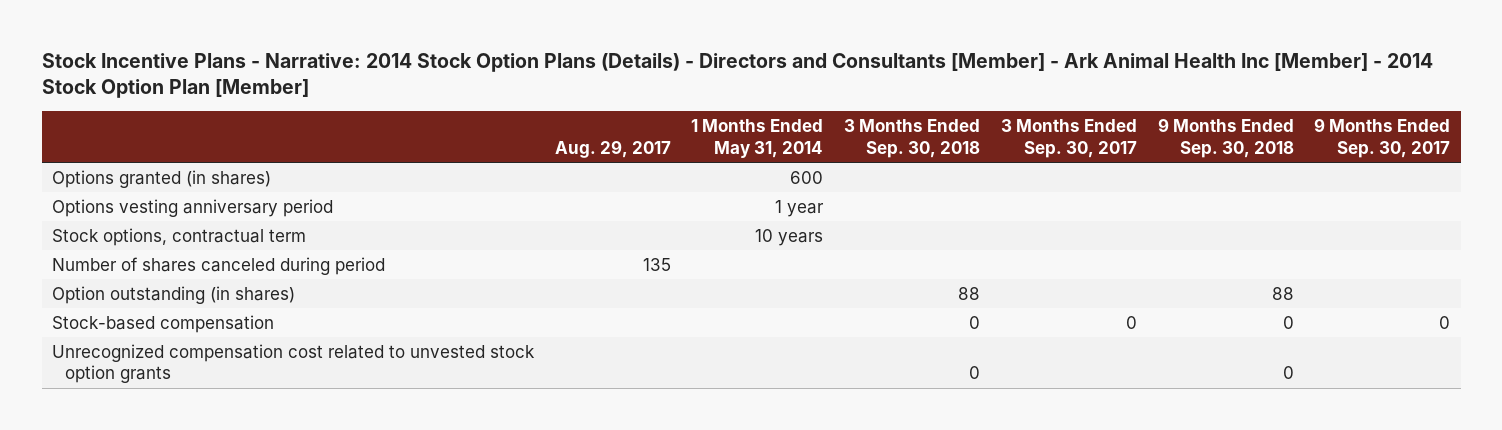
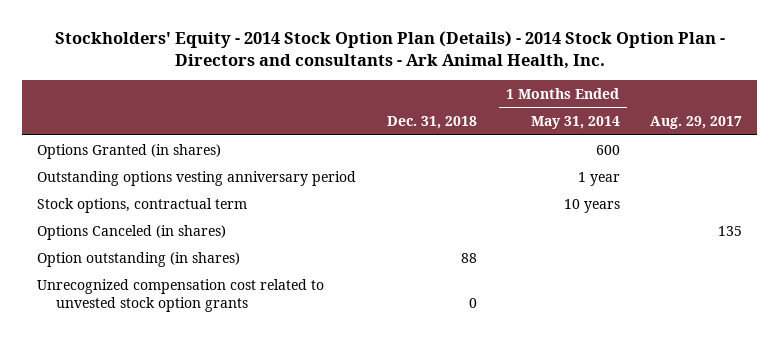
- Stock Incentive Plans - Narrative: 2014 Stock Option Plans (Details) - Directors and Consultants [Member] - Ark Animal Health Inc [Member] - 2014 Stock Option Plan [Member]
+ Stockholders' Equity - 2014 Stock Option Plan (Details) - 2014 Stock Option Plan - Directors and consultants - Ark Animal Health, Inc.
- | Aug. 29, 2017 | 1 Months Ended May 31, 2014 | 3 Months Ended Sep. 30, 2018 | 3 Months Ended Sep. 30, 2017 | 9 Months Ended Sep. 30, 2018 | 9 Months Ended Sep. 30, 2017
+ | Dec. 31, 2018 | 1 Months Ended May 31, 2014 | Aug. 29, 2017
- Options granted (in shares) | | 600 | | | |
- Options vesting anniversary period | | 1 year | | | |
+ Options Granted (in shares) | | 600 |
+ Outstanding options vesting anniversary period | | 1 year |
- Number of shares canceled during period | 135 | | | | |
+ Options Canceled (in shares) | | | 135
- Stock-based compensation | | | 0 | 0 | 0 | 0

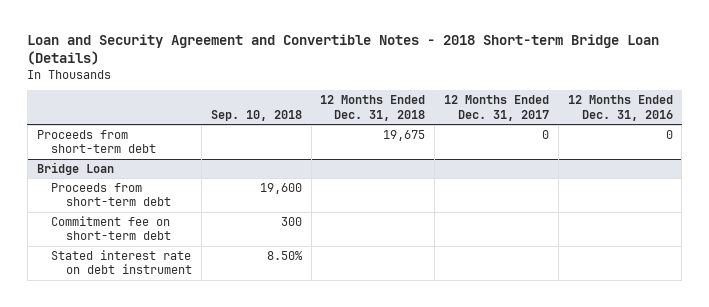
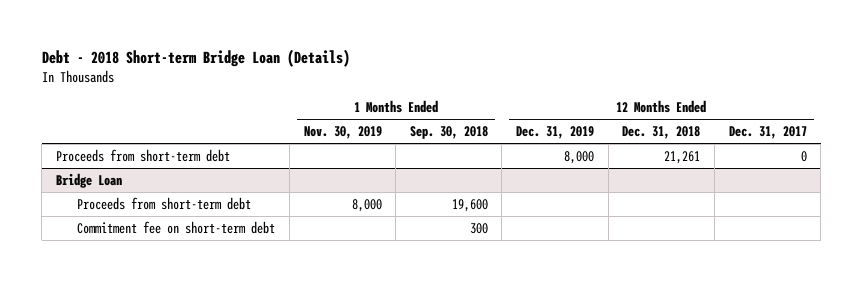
- Loan and Security Agreement and Convertible Notes - 2018 Short-term Bridge Loan (Details)
+ Debt - 2018 Short-term Bridge Loan (Details)
- | Sep. 10, 2018 | 12 Months Ended Dec. 31, 2018 | 12 Months Ended Dec. 31, 2017 | 12 Months Ended Dec. 31, 2016
+ | 1 Months Ended Nov. 30, 2019 | 1 Months Ended Sep. 30, 2018 | 12 Months Ended Dec. 31, 2019 | 12 Months Ended Dec. 31, 2018 | 12 Months Ended Dec. 31, 2017
- Proceeds from short-term debt | | 19,675 | 0 | 0
+ Proceeds from short-term debt | | | 8,000 | 21,261 | 0
@ Bridge Loan
- Stated interest rate on debt instrument | 8.50% | | |

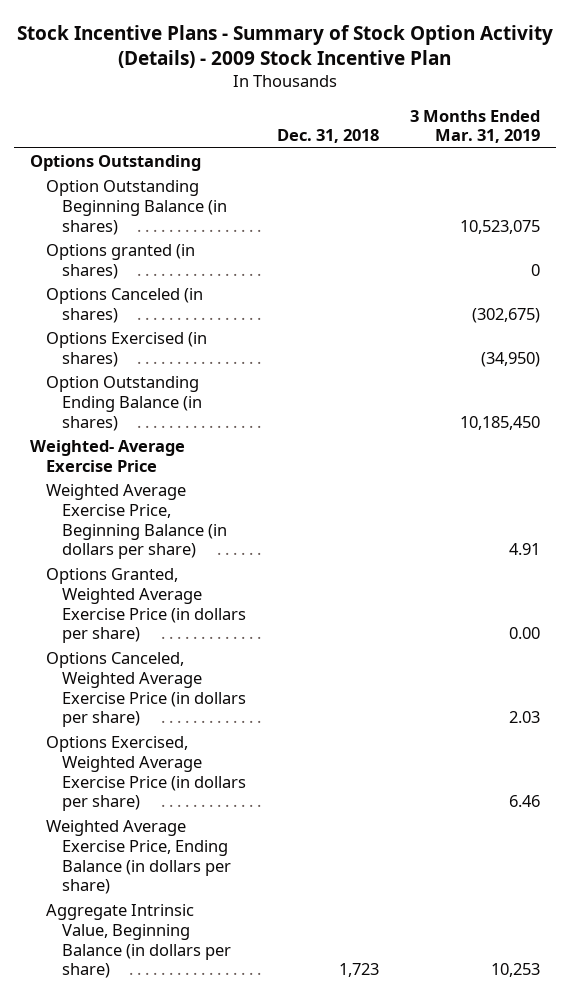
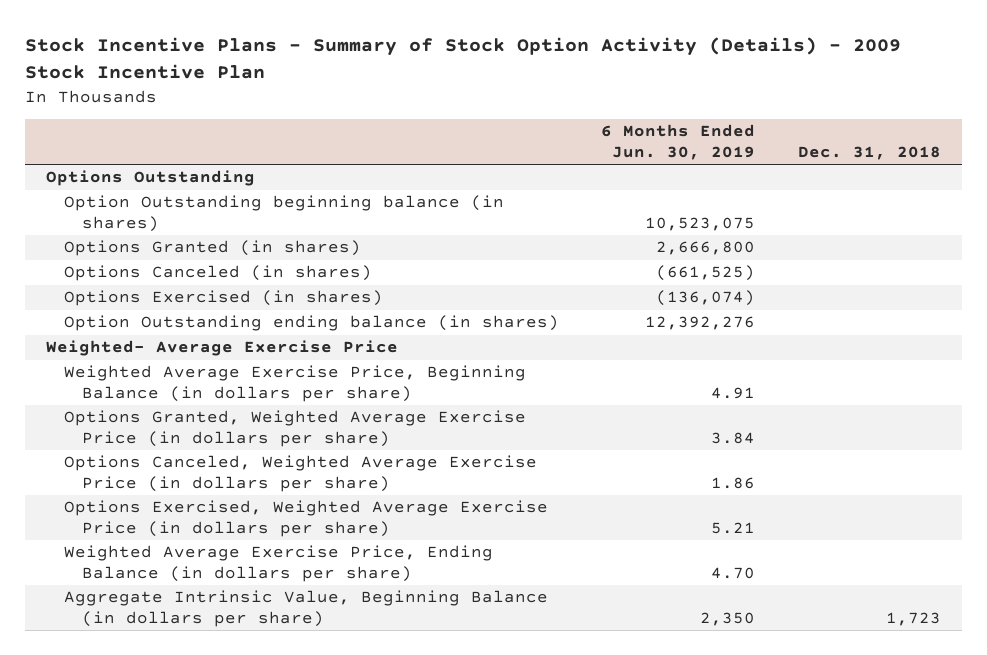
- | Dec. 31, 2018 | 3 Months Ended Mar. 31, 2019
+ | 6 Months Ended Jun. 30, 2019 | Dec. 31, 2018
- Option Outstanding Beginning Balance (in shares) | | 10,523,075
- Options granted (in shares) | | 0
+ Option Outstanding beginning balance (in shares) | 10,523,075 |
+ Options Granted (in shares) | 2,666,800 |
- Option Outstanding Ending Balance (in shares) | | 10,185,450
+ Option Outstanding ending balance (in shares) | 12,392,276 |

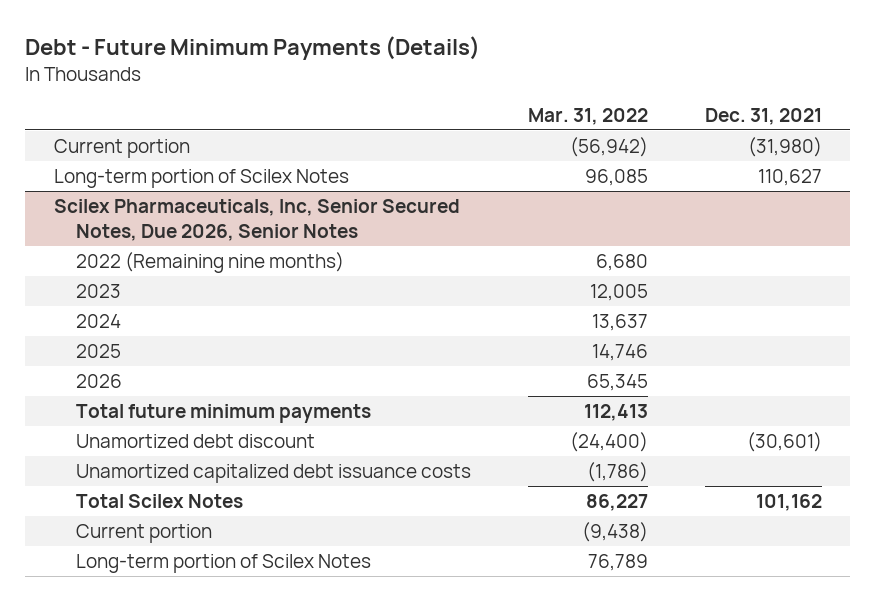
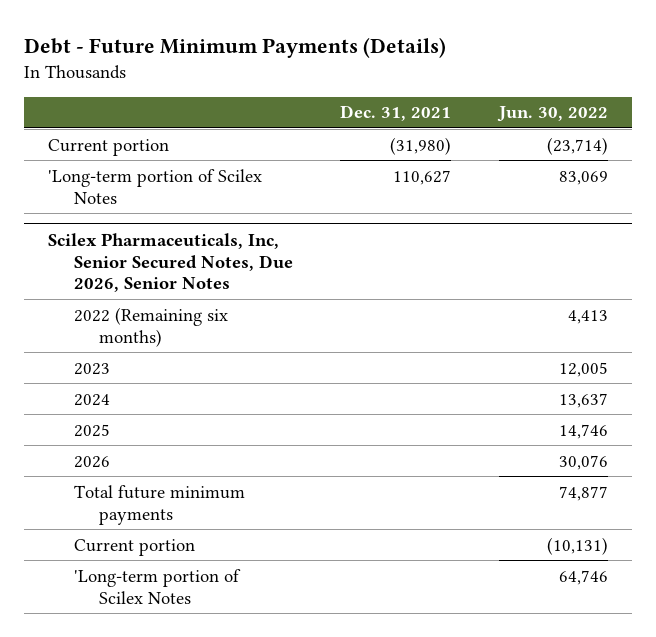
- | Mar. 31, 2022 | Dec. 31, 2021
+ | Dec. 31, 2021 | Jun. 30, 2022
- Long-term portion of Scilex Notes | 96,085 | 110,627
+ 'Long-term portion of Scilex Notes | 110,627 | 83,069
@ Scilex Pharmaceuticals, Inc, Senior Secured Notes, Due 2026, Senior Notes
- 2022 (Remaining nine months) | 6,680 |
+ 2022 (Remaining six months) | | 4,413
- Unamortized debt discount | (24,400) | (30,601)
- Unamortized capitalized debt issuance costs | (1,786) |
- Total Scilex Notes | 86,227 | 101,162
- Long-term portion of Scilex Notes | 76,789 |
+ 'Long-term portion of Scilex Notes | | 64,746

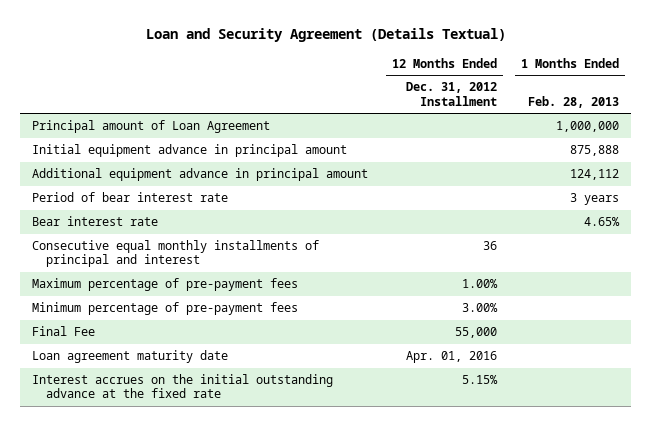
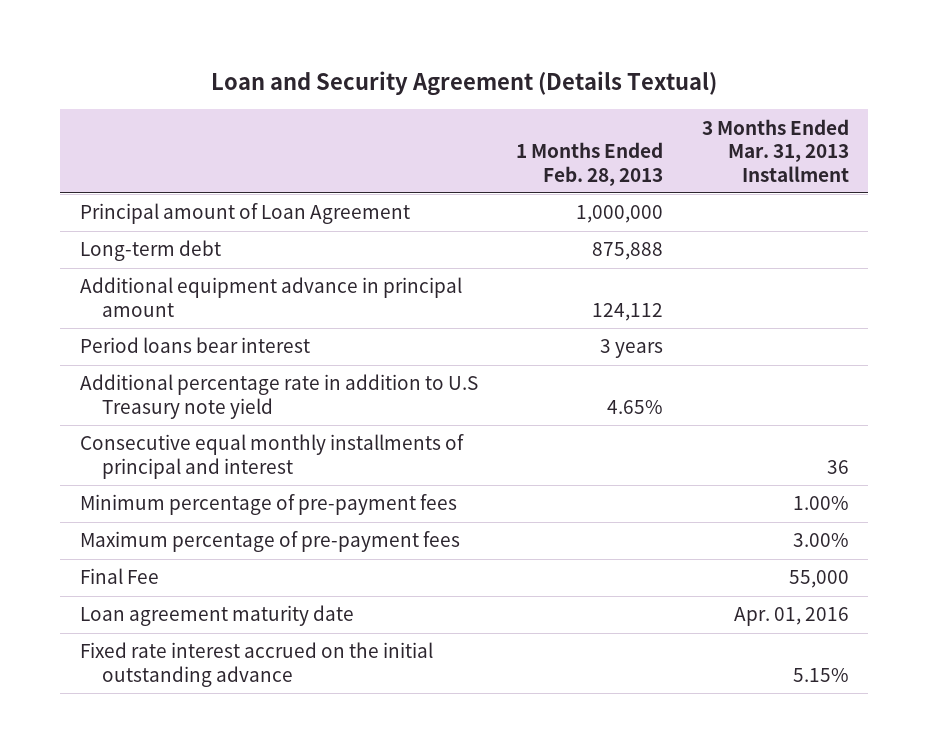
- | 12 Months Ended Dec. 31, 2012 Installment | 1 Months Ended Feb. 28, 2013
+ | 1 Months Ended Feb. 28, 2013 | 3 Months Ended Mar. 31, 2013 Installment
- Initial equipment advance in principal amount | | 875,888
+ Long-term debt | 875,888 |
- Period of bear interest rate | | 3 years
- Bear interest rate | | 4.65%
+ Period loans bear interest | 3 years |
+ Additional percentage rate in addition to U.S Treasury note yield | 4.65% |
moved down: Maximum percentage of pre-payment fees | | 3.00%
- Interest accrues on the initial outstanding advance at the fixed rate | 5.15% |
+ Fixed rate interest accrued on the initial outstanding advance | | 5.15%

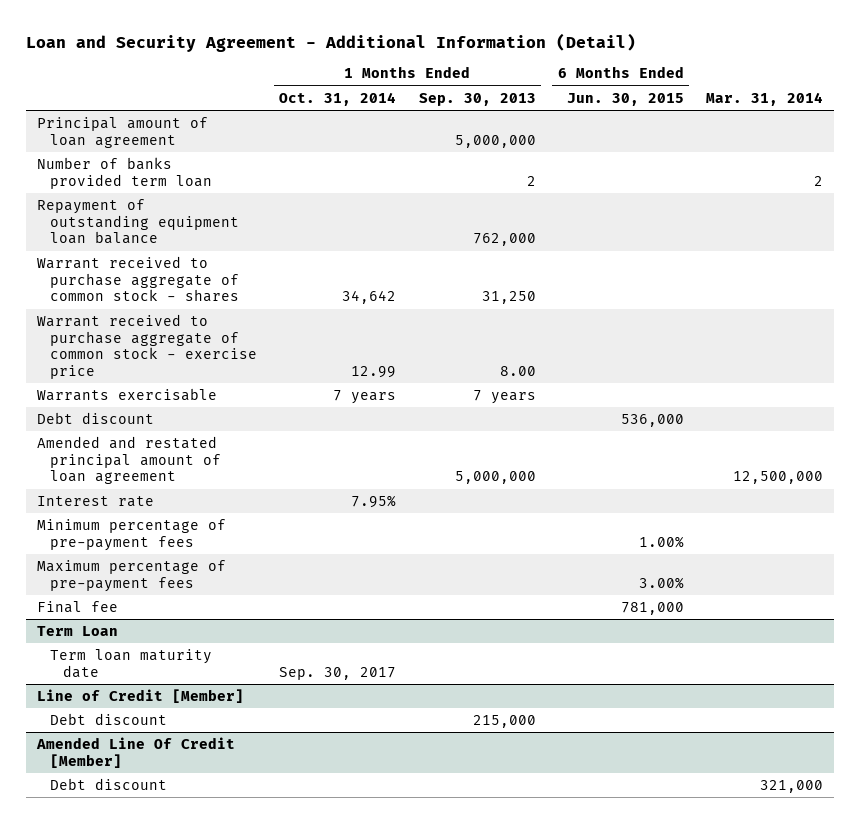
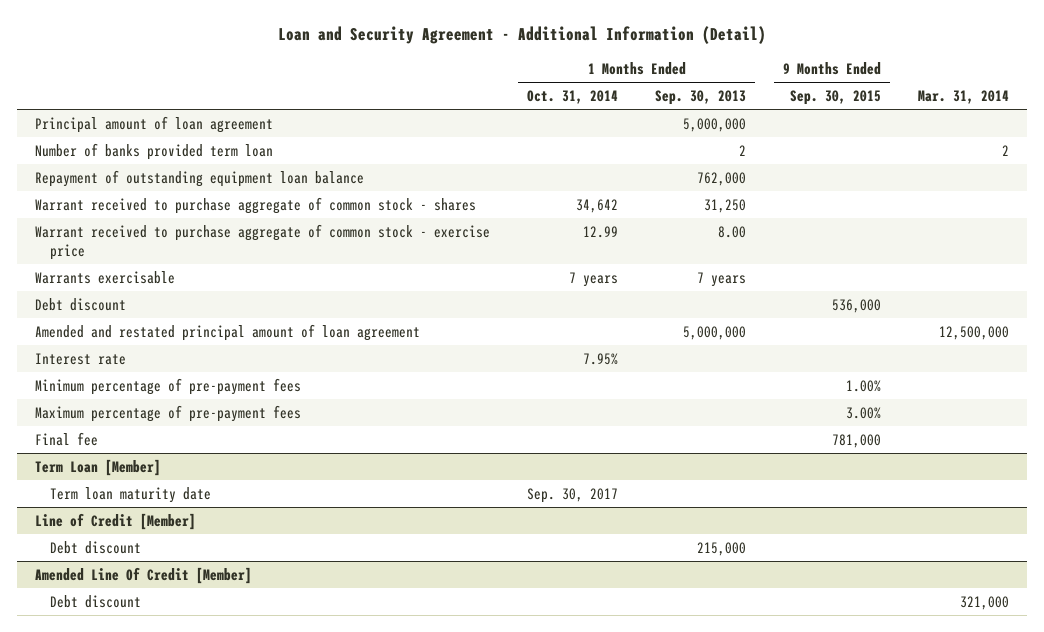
- | 1 Months Ended Oct. 31, 2014 | 1 Months Ended Sep. 30, 2013 | 6 Months Ended Jun. 30, 2015 | Mar. 31, 2014
+ | 1 Months Ended Oct. 31, 2014 | 1 Months Ended Sep. 30, 2013 | 9 Months Ended Sep. 30, 2015 | Mar. 31, 2014
- Term Loan
+ Term Loan [Member]

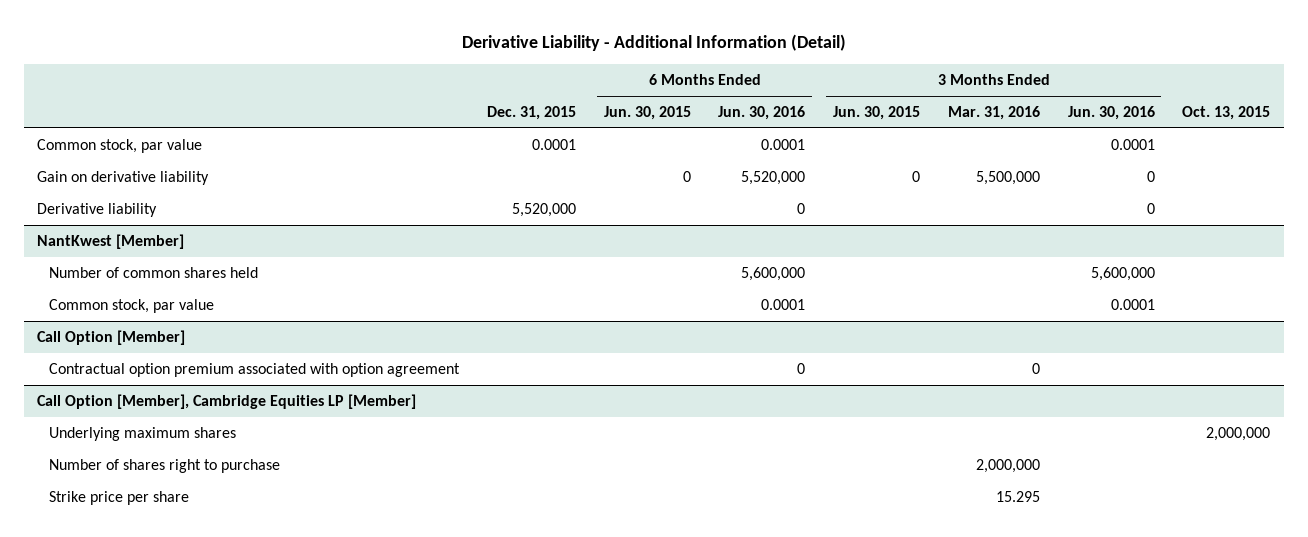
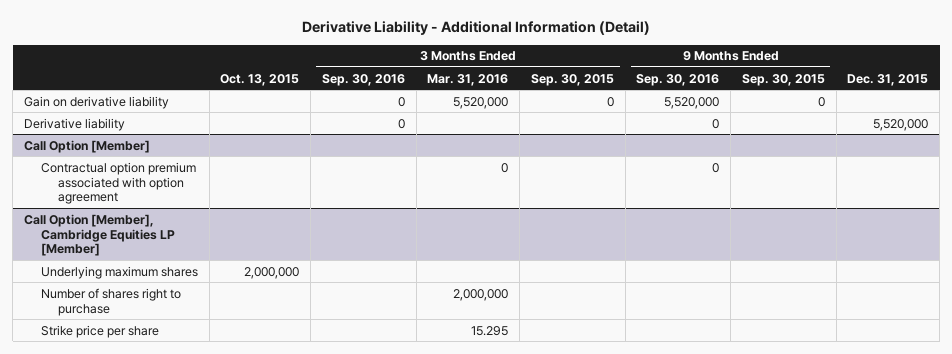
- | Dec. 31, 2015 | 6 Months Ended Jun. 30, 2015 | 6 Months Ended Jun. 30, 2016 | 3 Months Ended Jun. 30, 2015 | 3 Months Ended Mar. 31, 2016 | 3 Months Ended Jun. 30, 2016 | Oct. 13, 2015
+ | Oct. 13, 2015 | 3 Months Ended Sep. 30, 2016 | 3 Months Ended Mar. 31, 2016 | 3 Months Ended Sep. 30, 2015 | 9 Months Ended Sep. 30, 2016 | 9 Months Ended Sep. 30, 2015 | Dec. 31, 2015
- Common stock, par value | 0.0001 | | 0.0001 | | | 0.0001 |
- Gain on derivative liability | | 0 | 5,520,000 | 0 | 5,500,000 | 0 |
+ Gain on derivative liability | | 0 | 5,520,000 | 0 | 5,520,000 | 0 |
- NantKwest [Member]
- Number of common shares held | | | 5,600,000 | | | 5,600,000 |
- Common stock, par value | | | 0.0001 | | | 0.0001 |

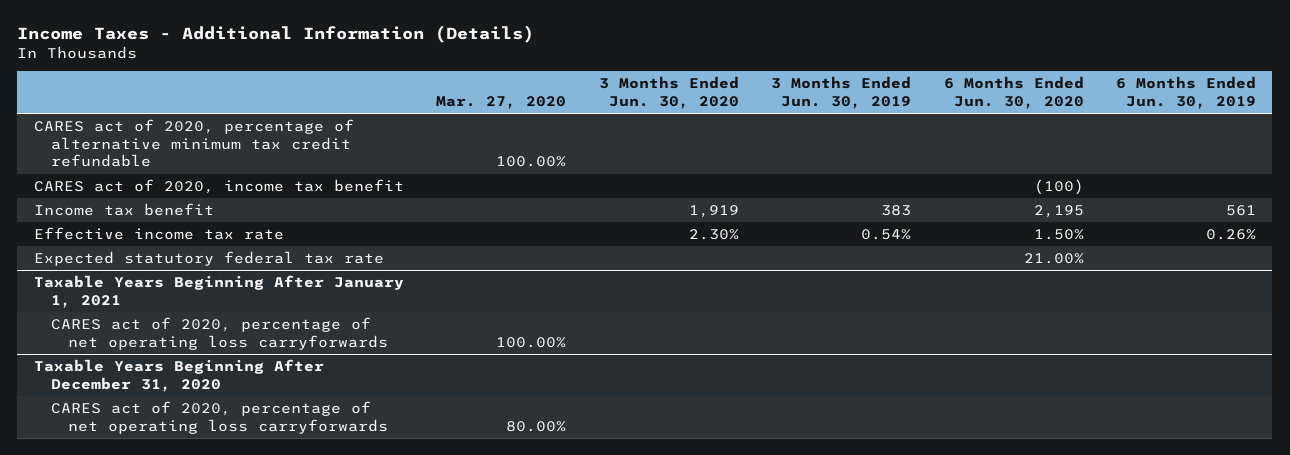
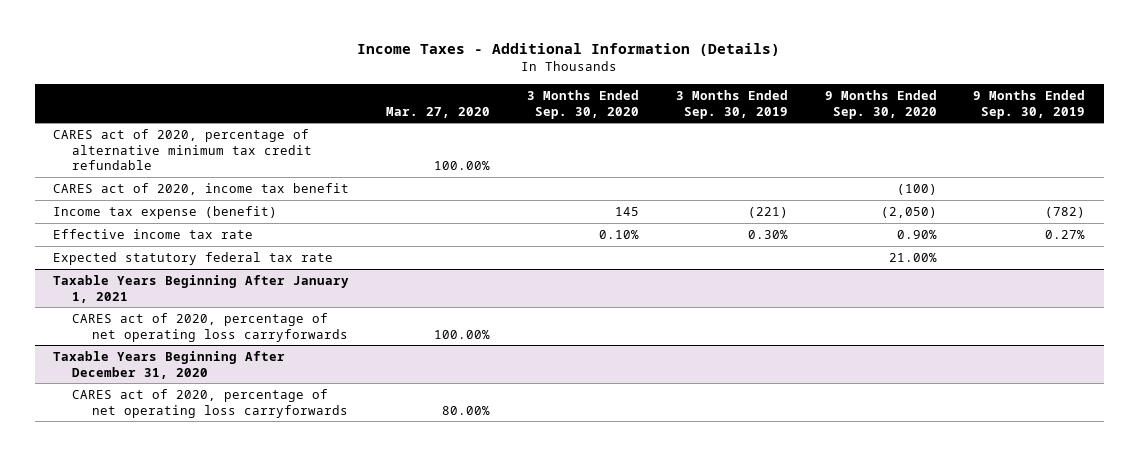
- | Mar. 27, 2020 | 3 Months Ended Jun. 30, 2020 | 3 Months Ended Jun. 30, 2019 | 6 Months Ended Jun. 30, 2020 | 6 Months Ended Jun. 30, 2019
+ | Mar. 27, 2020 | 3 Months Ended Sep. 30, 2020 | 3 Months Ended Sep. 30, 2019 | 9 Months Ended Sep. 30, 2020 | 9 Months Ended Sep. 30, 2019
- Income tax benefit | | 1,919 | 383 | 2,195 | 561
+ Income tax expense (benefit) | | 145 | (221) | (2,050) | (782)

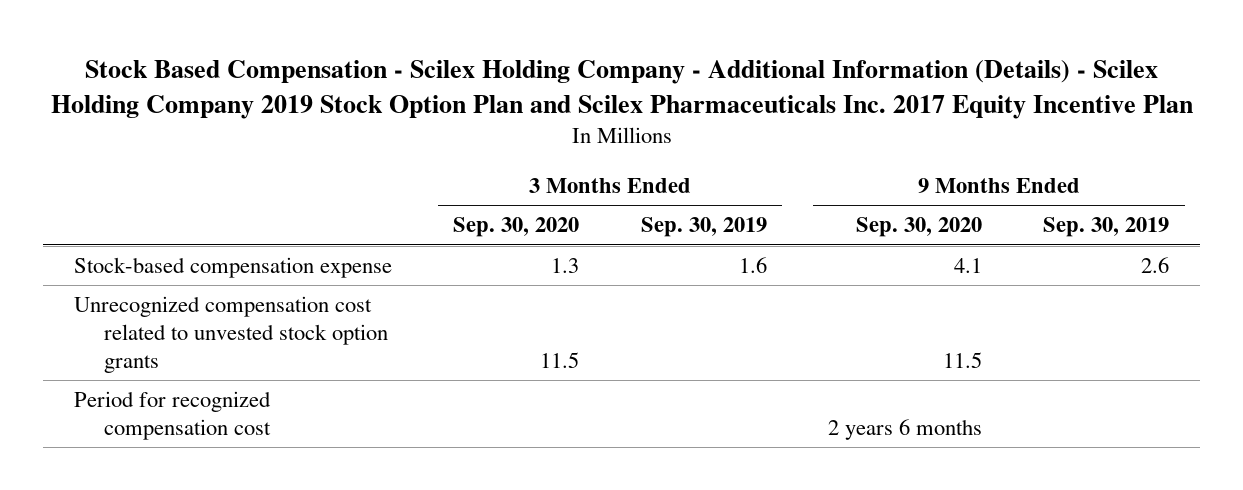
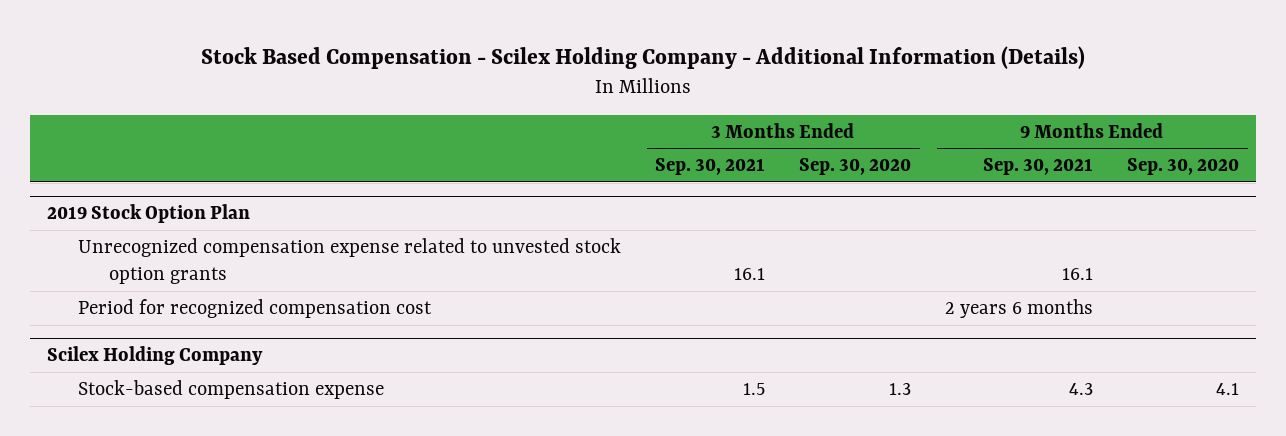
- Stock Based Compensation - Scilex Holding Company - Additional Information (Details) - Scilex Holding Company 2019 Stock Option Plan and Scilex Pharmaceuticals Inc. 2017 Equity Incentive Plan
+ Stock Based Compensation - Scilex Holding Company - Additional Information (Details)
- | 3 Months Ended Sep. 30, 2020 | 3 Months Ended Sep. 30, 2019 | 9 Months Ended Sep. 30, 2020 | 9 Months Ended Sep. 30, 2019
+ | 3 Months Ended Sep. 30, 2021 | 3 Months Ended Sep. 30, 2020 | 9 Months Ended Sep. 30, 2021 | 9 Months Ended Sep. 30, 2020
+ 2019 Stock Option Plan
+ Unrecognized compensation expense related to unvested stock option grants | 16.1 | | 16.1 |
+ Period for recognized compensation cost | | | 2 years 6 months |
+ Scilex Holding Company
- Unrecognized compensation cost related to unvested stock option grants | 11.5 | | 11.5 |
- Period for recognized compensation cost | | | 2 years 6 months |

